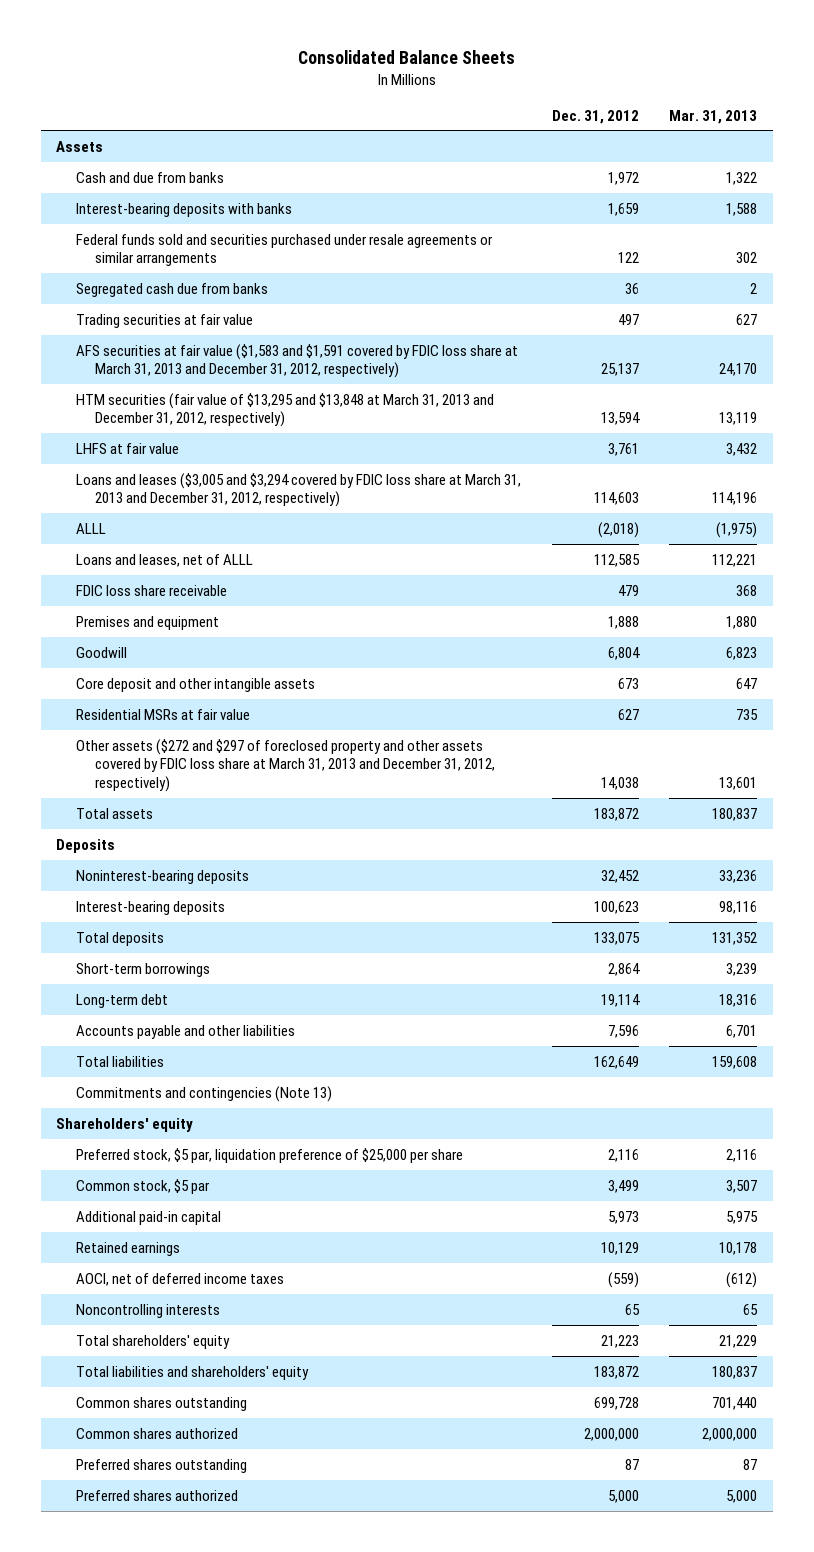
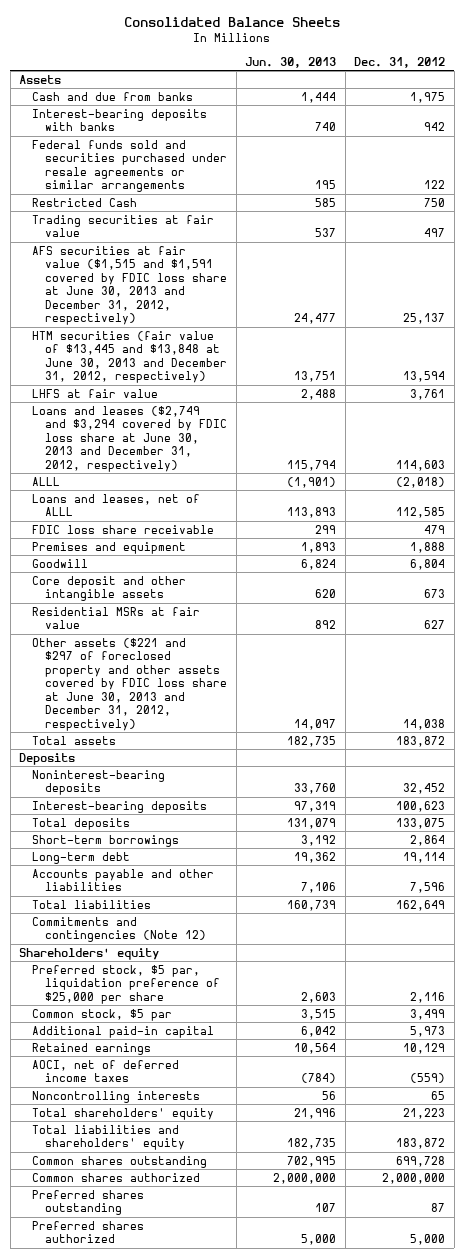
- | Dec. 31, 2012 | Mar. 31, 2013
+ | Jun. 30, 2013 | Dec. 31, 2012
- Cash and due from banks | 1,972 | 1,322
- Interest-bearing deposits with banks | 1,659 | 1,588
+ Cash and due from banks | 1,444 | 1,975
+ Interest-bearing deposits with banks | 740 | 942
- Segregated cash due from banks | 36 | 2
+ Restricted Cash | 585 | 750
- AFS securities at fair value ($1,583 and $1,591 covered by FDIC loss share at March 31, 2013 and December 31, 2012, respectively) | 25,137 | 24,170
- HTM securities (fair value of $13,295 and $13,848 at March 31, 2013 and December 31, 2012, respectively) | 13,594 | 13,119
+ AFS securities at fair value ($1,515 and $1,591 covered by FDIC loss share at June 30, 2013 and December 31, 2012, respectively) | 24,477 | 25,137
+ HTM securities (fair value of $13,445 and $13,848 at June 30, 2013 and December 31, 2012, respectively) | 13,751 | 13,594
- Loans and leases ($3,005 and $3,294 covered by FDIC loss share at March 31, 2013 and December 31, 2012, respectively) | 114,603 | 114,196
+ Loans and leases ($2,749 and $3,294 covered by FDIC loss share at June 30, 2013 and December 31, 2012, respectively) | 115,794 | 114,603
- Other assets ($272 and $297 of foreclosed property and other assets covered by FDIC loss share at March 31, 2013 and December 31, 2012, respectively) | 14,038 | 13,601
+ Other assets ($221 and $297 of foreclosed property and other assets covered by FDIC loss share at June 30, 2013 and December 31, 2012, respectively) | 14,097 | 14,038
- Commitments and contingencies (Note 13)
+ Commitments and contingencies (Note 12)

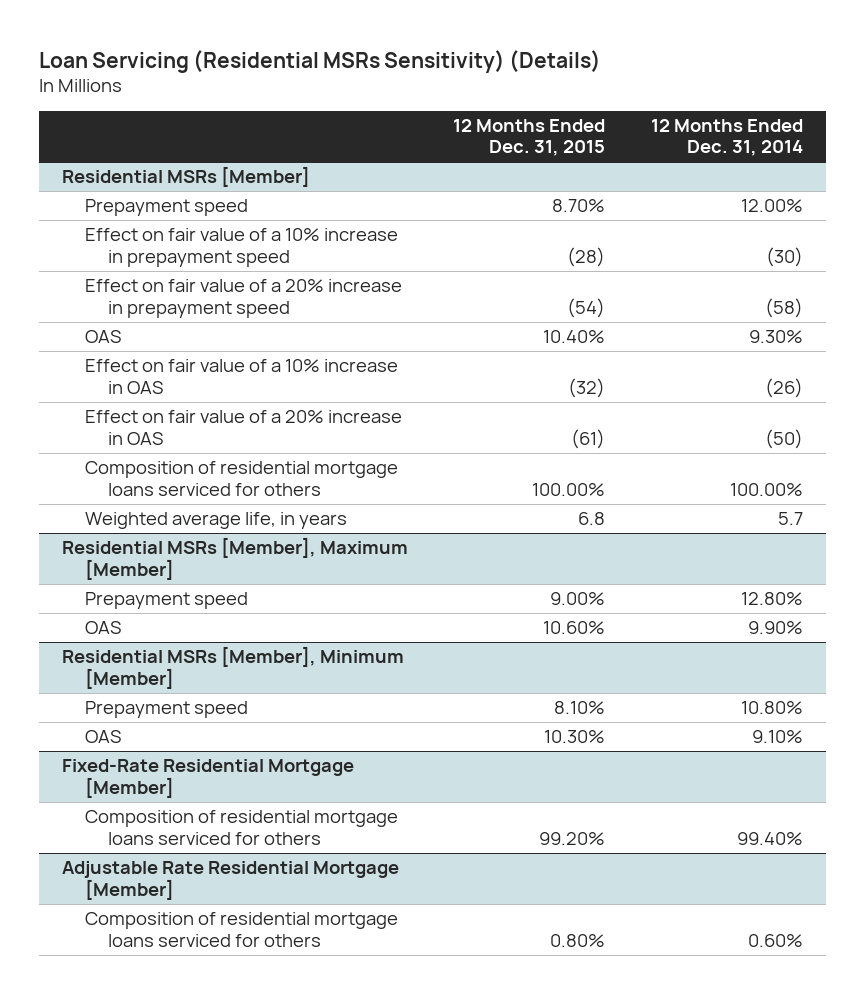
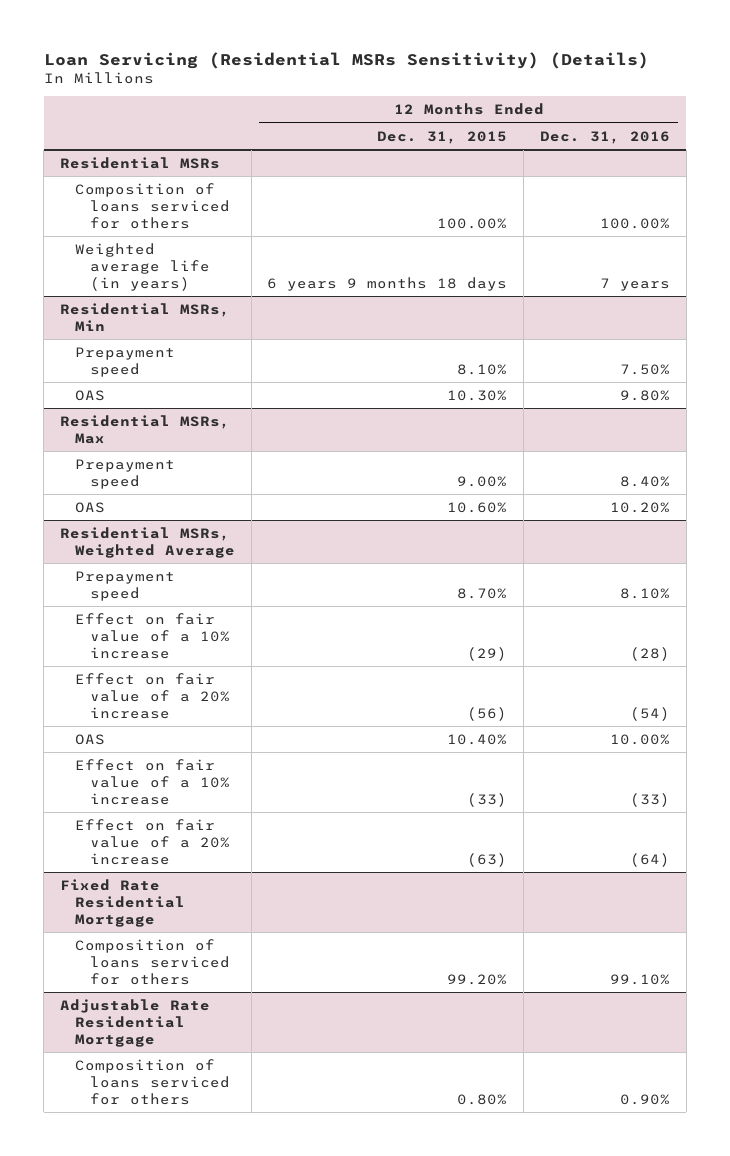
- | 12 Months Ended Dec. 31, 2015 | 12 Months Ended Dec. 31, 2014
+ | 12 Months Ended Dec. 31, 2015 | 12 Months Ended Dec. 31, 2016
- Residential MSRs [Member]
- Prepayment speed | 8.70% | 12.00%
- Effect on fair value of a 10% increase in prepayment speed | (28) | (30)
- Effect on fair value of a 20% increase in prepayment speed | (54) | (58)
- OAS | 10.40% | 9.30%
- Effect on fair value of a 10% increase in OAS | (32) | (26)
- Effect on fair value of a 20% increase in OAS | (61) | (50)
- Composition of residential mortgage loans serviced for others | 100.00% | 100.00%
- Weighted average life, in years | 6.8 | 5.7
- Residential MSRs [Member], Maximum [Member]
- Prepayment speed | 9.00% | 12.80%
- OAS | 10.60% | 9.90%
- Residential MSRs [Member], Minimum [Member]
+ Residential MSRs
+ Composition of loans serviced for others | 100.00% | 100.00%
+ Weighted average life (in years) | 6 years 9 months 18 days | 7 years
+ Residential MSRs, Min
- Fixed-Rate Residential Mortgage [Member]
- Composition of residential mortgage loans serviced for others | 99.20% | 99.40%
- Adjustable Rate Residential Mortgage [Member]
- Composition of residential mortgage loans serviced for others | 0.80% | 0.60%
+ Residential MSRs, Max
+ Prepayment speed | 9.00% | 8.40%
+ OAS | 10.60% | 10.20%
+ Residential MSRs, Weighted Average
+ Prepayment speed | 8.70% | 8.10%
+ Effect on fair value of a 10% increase | (29) | (28)
+ Effect on fair value of a 20% increase | (56) | (54)
+ OAS | 10.40% | 10.00%
+ Effect on fair value of a 10% increase | (33) | (33)
+ Effect on fair value of a 20% increase | (63) | (64)
+ Fixed Rate Residential Mortgage
+ Composition of loans serviced for others | 99.20% | 99.10%
+ Adjustable Rate Residential Mortgage
+ Composition of loans serviced for others | 0.80% | 0.90%

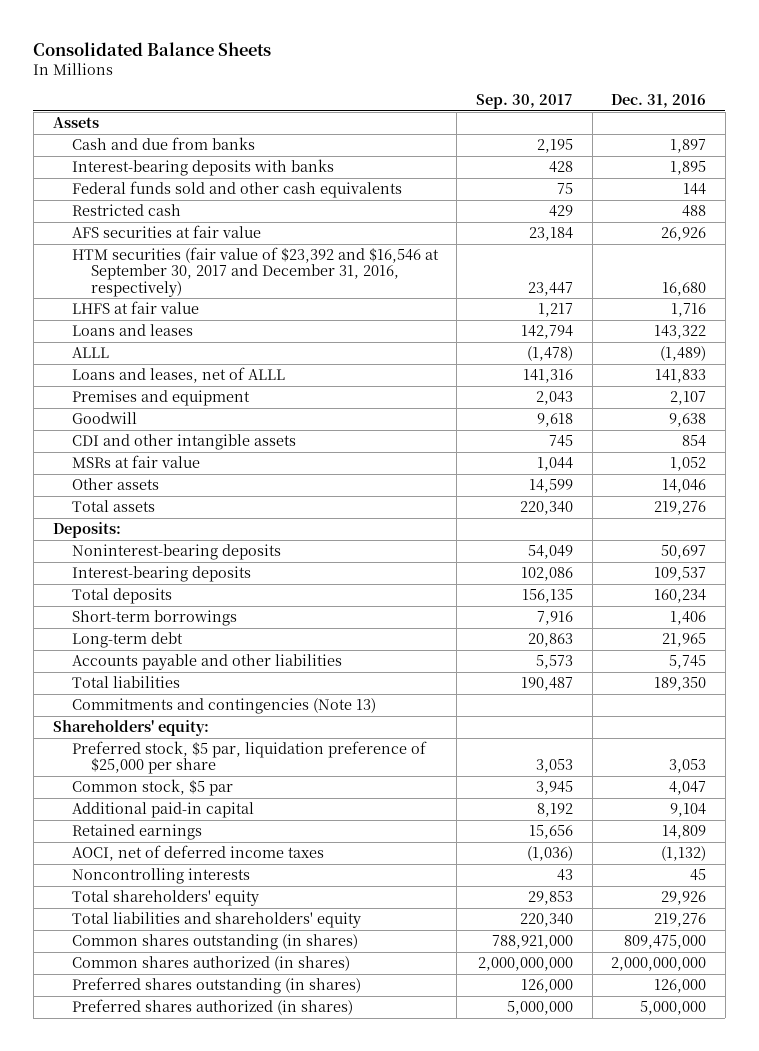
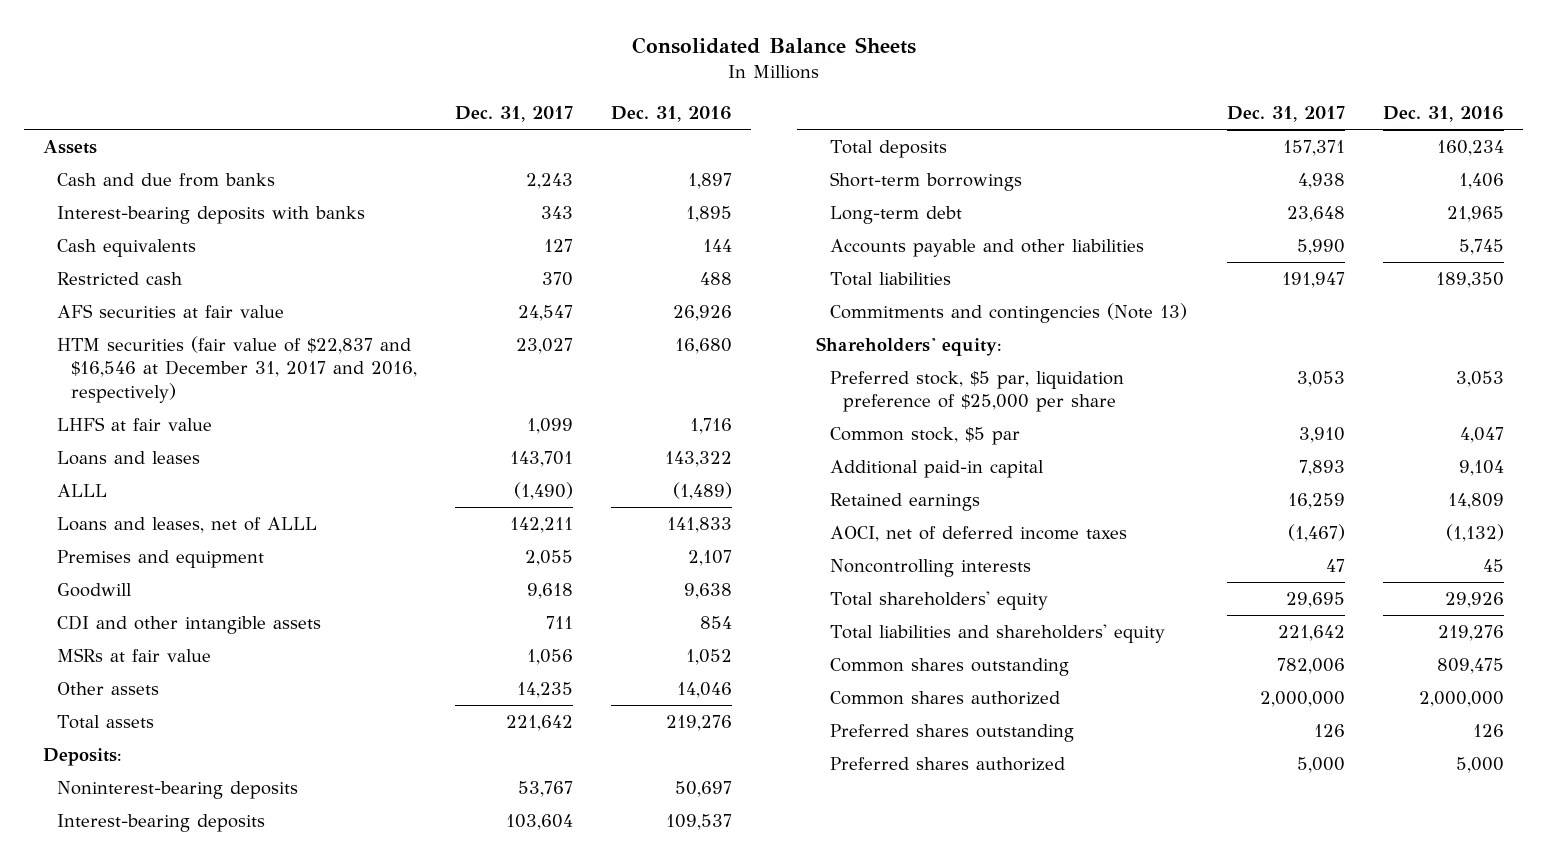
- | Sep. 30, 2017 | Dec. 31, 2016
+ | Dec. 31, 2017 | Dec. 31, 2016
- Federal funds sold and other cash equivalents | 75 | 144
+ Cash equivalents | 127 | 144
- HTM securities (fair value of $23,392 and $16,546 at September 30, 2017 and December 31, 2016, respectively) | 23,447 | 16,680
+ HTM securities (fair value of $22,837 and $16,546 at December 31, 2017 and 2016, respectively) | 23,027 | 16,680
- Common shares outstanding (in shares) | 788,921,000 | 809,475,000
- Common shares authorized (in shares) | 2,000,000,000 | 2,000,000,000
- Preferred shares outstanding (in shares) | 126,000 | 126,000
- Preferred shares authorized (in shares) | 5,000,000 | 5,000,000
+ Common shares outstanding | 782,006 | 809,475
+ Common shares authorized | 2,000,000 | 2,000,000
+ Preferred shares outstanding | 126 | 126
+ Preferred shares authorized | 5,000 | 5,000

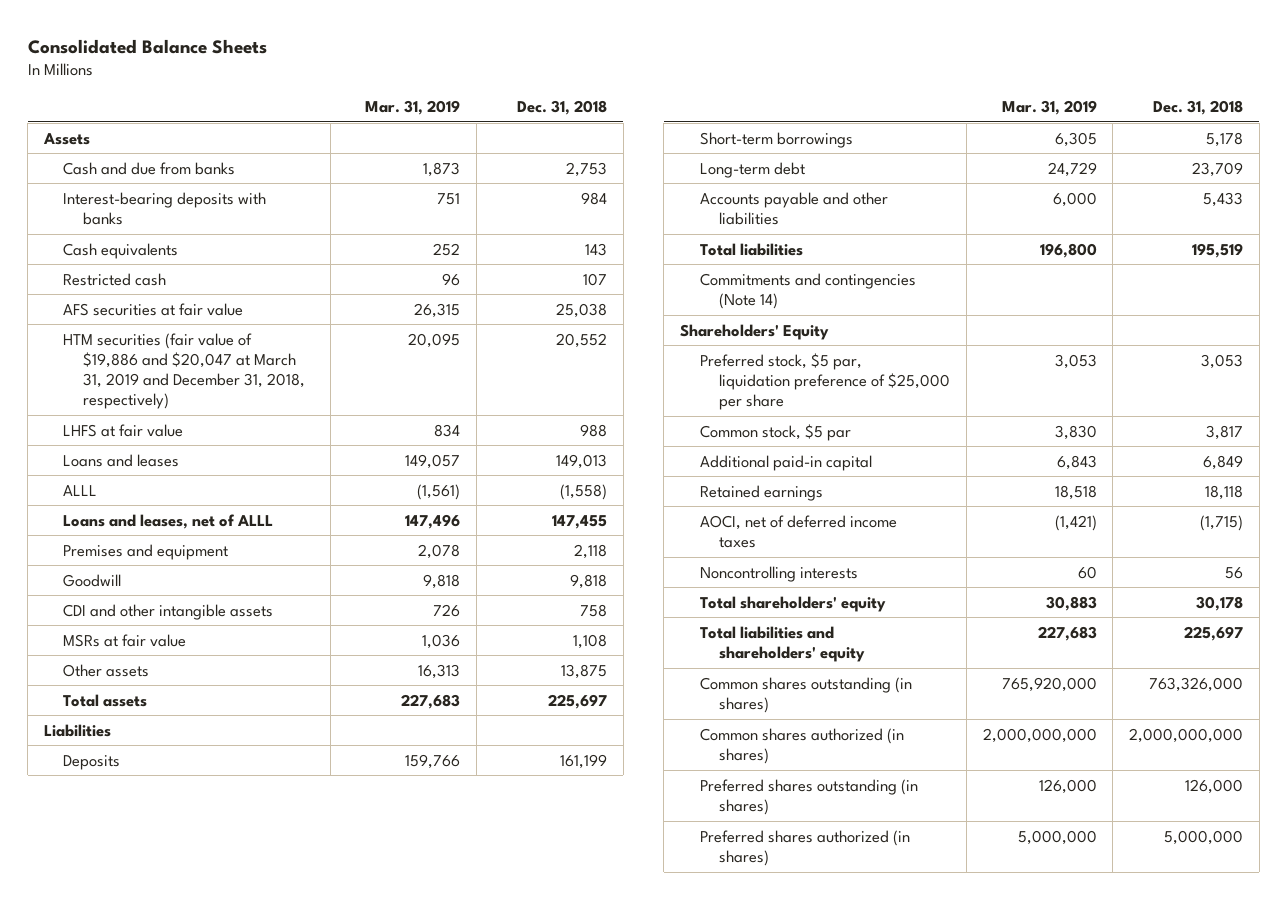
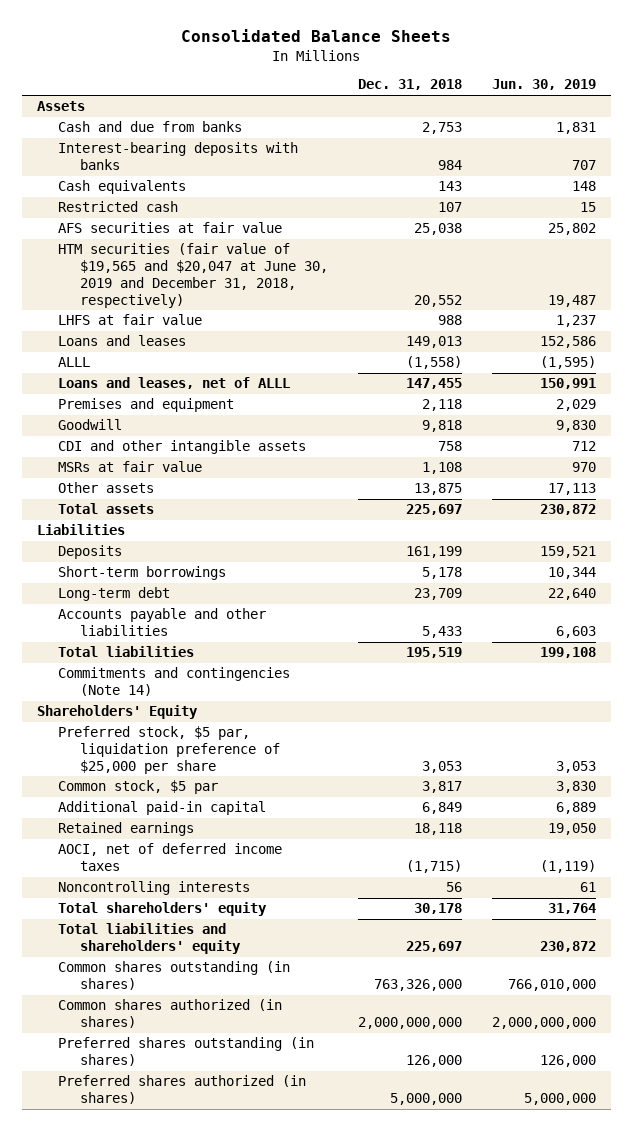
- | Mar. 31, 2019 | Dec. 31, 2018
+ | Dec. 31, 2018 | Jun. 30, 2019
- HTM securities (fair value of $19,886 and $20,047 at March 31, 2019 and December 31, 2018, respectively) | 20,095 | 20,552
+ HTM securities (fair value of $19,565 and $20,047 at June 30, 2019 and December 31, 2018, respectively) | 20,552 | 19,487

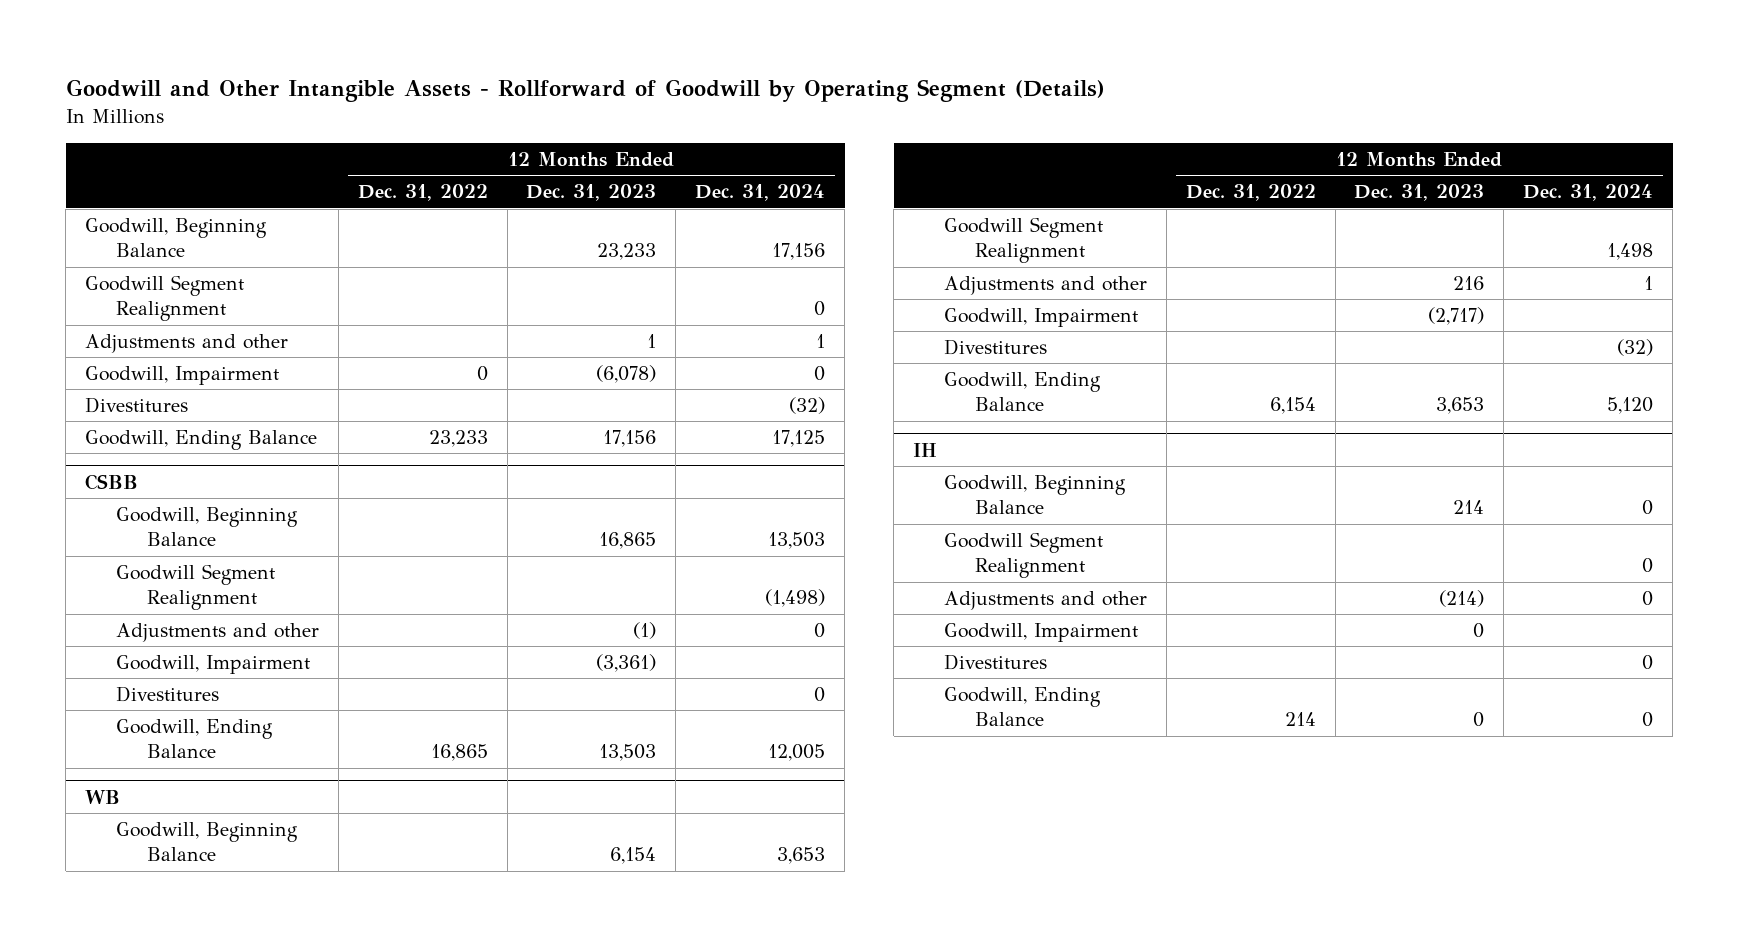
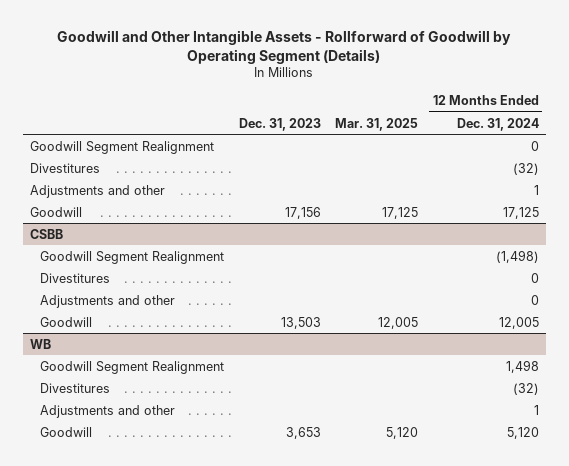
- | 12 Months Ended Dec. 31, 2022 | 12 Months Ended Dec. 31, 2023 | 12 Months Ended Dec. 31, 2024
+ | Dec. 31, 2023 | Mar. 31, 2025 | 12 Months Ended Dec. 31, 2024
- Goodwill, Beginning Balance | | 23,233 | 17,156
- Goodwill, Impairment | 0 | (6,078) | 0
- Goodwill, Ending Balance | 23,233 | 17,156 | 17,125
moved down: Adjustments and other | | | 1
+ Goodwill | 17,156 | 17,125 | 17,125
@ CSBB
- Goodwill, Beginning Balance | | 16,865 | 13,503
- Goodwill, Impairment | | (3,361) |
- Goodwill, Ending Balance | 16,865 | 13,503 | 12,005
moved down: Adjustments and other | | | 0
+ Goodwill | 13,503 | 12,005 | 12,005
@ WB
- Goodwill, Beginning Balance | | 6,154 | 3,653
- Goodwill, Impairment | | (2,717) |
- Goodwill, Ending Balance | 6,154 | 3,653 | 5,120
- IH
- Goodwill, Beginning Balance | | 214 | 0
- Goodwill Segment Realignment | | | 0
- Adjustments and other | | (214) | 0
- Goodwill, Impairment | | 0 |
- Divestitures | | | 0
- Goodwill, Ending Balance | 214 | 0 | 0
@ WB
moved down: Adjustments and other | | | 1
+ Goodwill | 3,653 | 5,120 | 5,120

